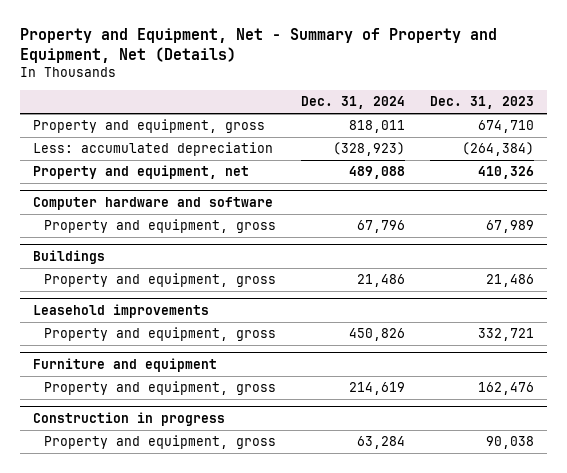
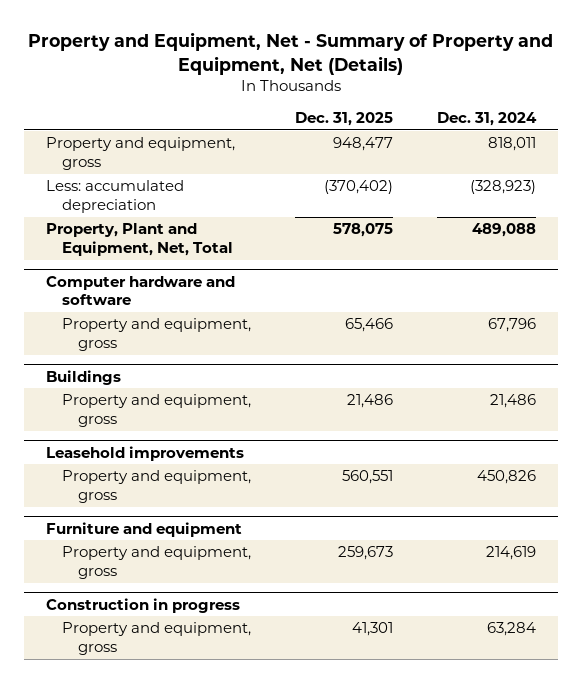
- | Dec. 31, 2024 | Dec. 31, 2023
+ | Dec. 31, 2025 | Dec. 31, 2024
- Property and equipment, net | 489,088 | 410,326
+ Property, Plant and Equipment, Net, Total | 578,075 | 489,088

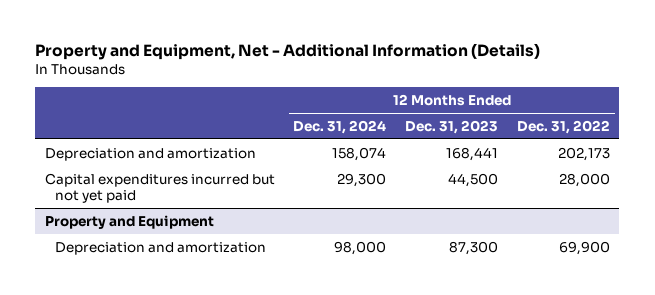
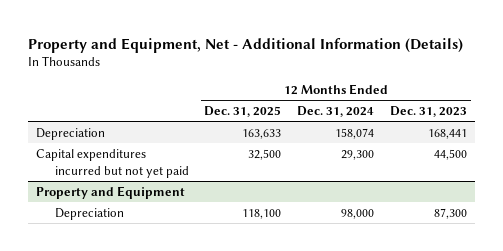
- | 12 Months Ended Dec. 31, 2024 | 12 Months Ended Dec. 31, 2023 | 12 Months Ended Dec. 31, 2022
+ | 12 Months Ended Dec. 31, 2025 | 12 Months Ended Dec. 31, 2024 | 12 Months Ended Dec. 31, 2023
- Depreciation and amortization | 158,074 | 168,441 | 202,173
+ Depreciation | 163,633 | 158,074 | 168,441
@ Property and Equipment
- Depreciation and amortization | 98,000 | 87,300 | 69,900
+ Depreciation | 118,100 | 98,000 | 87,300

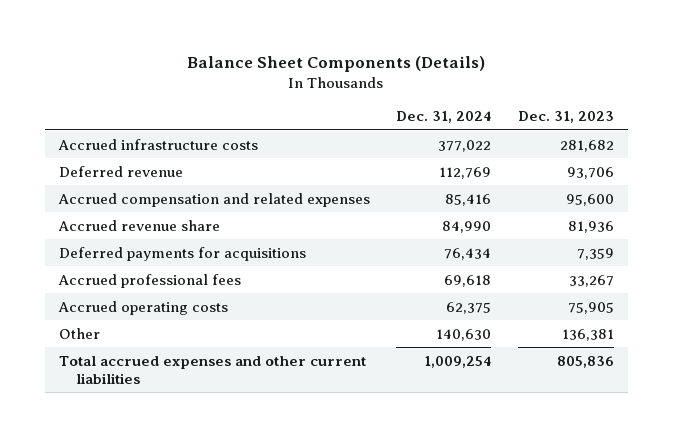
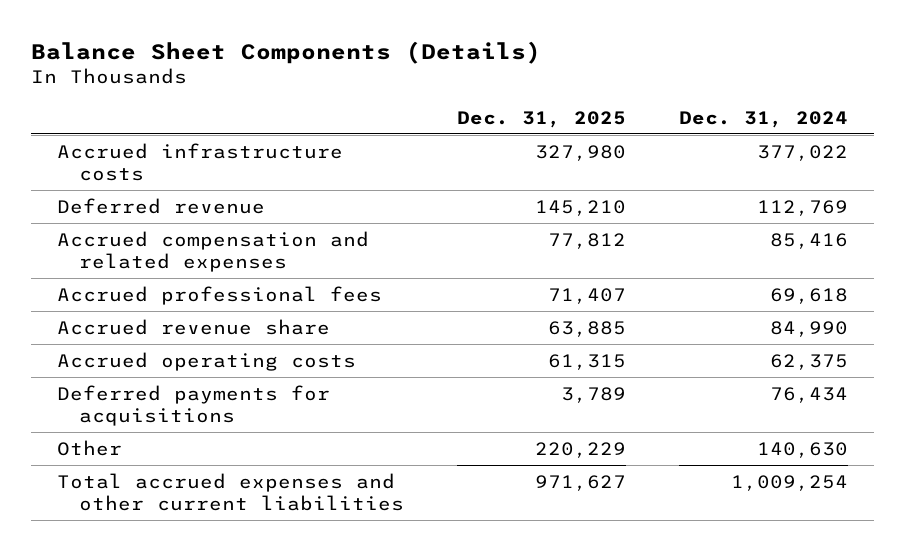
- | Dec. 31, 2024 | Dec. 31, 2023
+ | Dec. 31, 2025 | Dec. 31, 2024
moved down: Accrued revenue share | 63,885 | 84,990
moved down: Deferred payments for acquisitions | 3,789 | 76,434

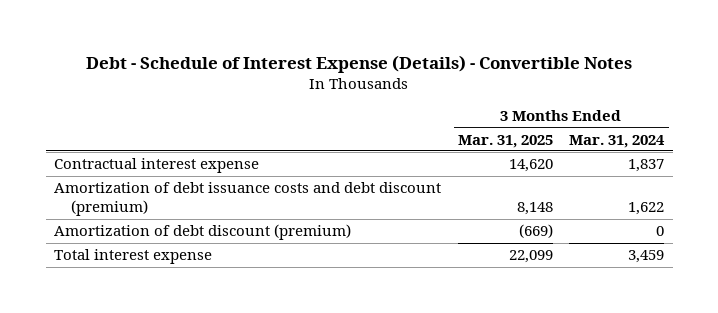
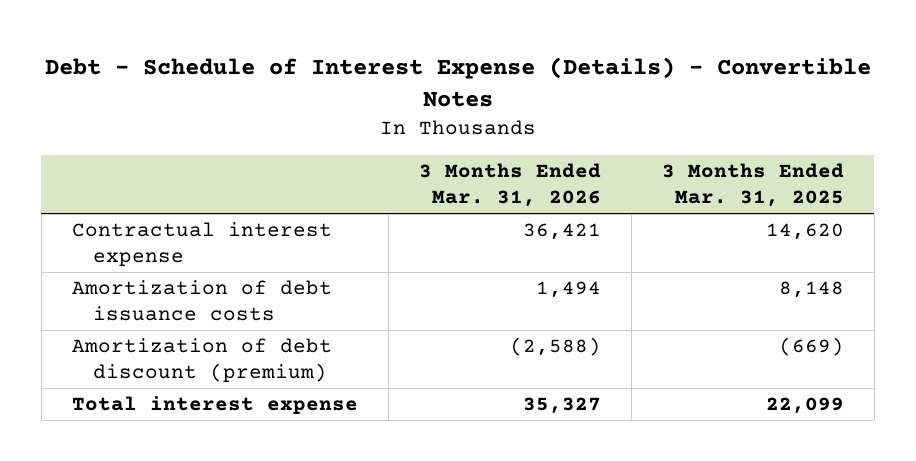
- | 3 Months Ended Mar. 31, 2025 | 3 Months Ended Mar. 31, 2024
+ | 3 Months Ended Mar. 31, 2026 | 3 Months Ended Mar. 31, 2025
- Amortization of debt issuance costs and debt discount (premium) | 8,148 | 1,622
+ Amortization of debt issuance costs | 1,494 | 8,148

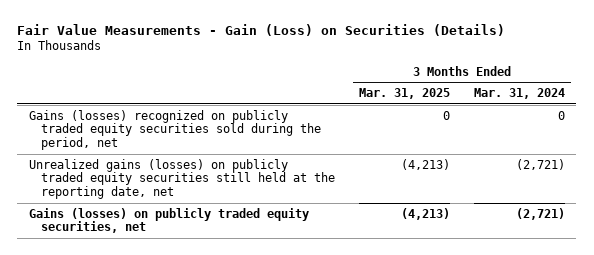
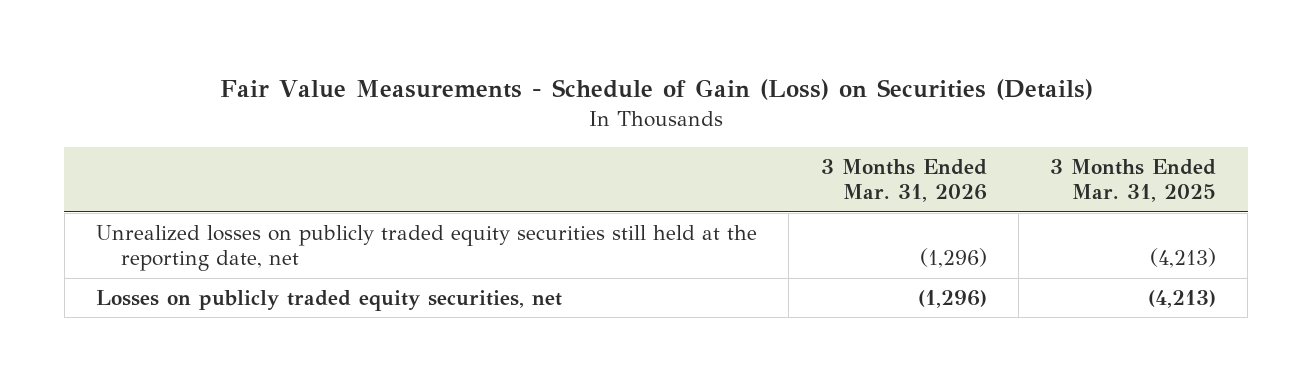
- Fair Value Measurements - Gain (Loss) on Securities (Details)
+ Fair Value Measurements - Schedule of Gain (Loss) on Securities (Details)
- | 3 Months Ended Mar. 31, 2025 | 3 Months Ended Mar. 31, 2024
+ | 3 Months Ended Mar. 31, 2026 | 3 Months Ended Mar. 31, 2025
- Gains (losses) recognized on publicly traded equity securities sold during the period, net | 0 | 0
- Unrealized gains (losses) on publicly traded equity securities still held at the reporting date, net | (4,213) | (2,721)
- Gains (losses) on publicly traded equity securities, net | (4,213) | (2,721)
+ Unrealized losses on publicly traded equity securities still held at the reporting date, net | (1,296) | (4,213)
+ Losses on publicly traded equity securities, net | (1,296) | (4,213)

